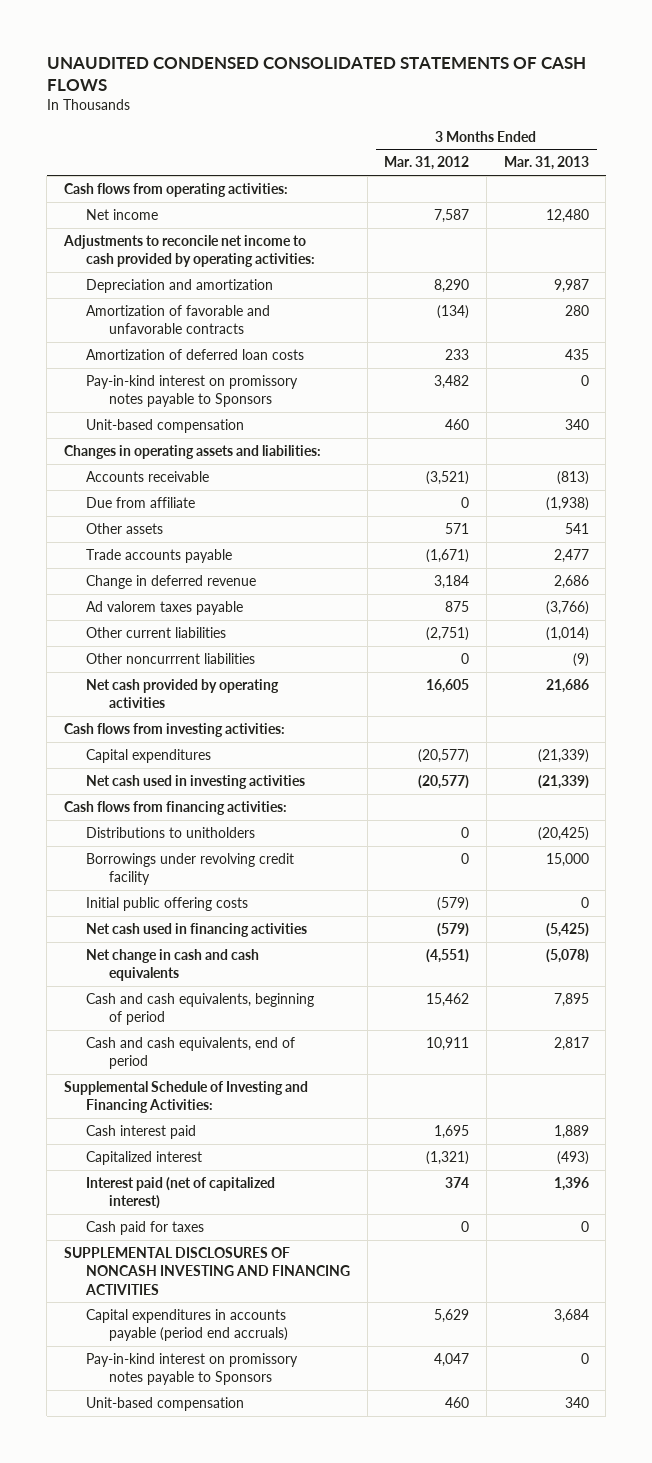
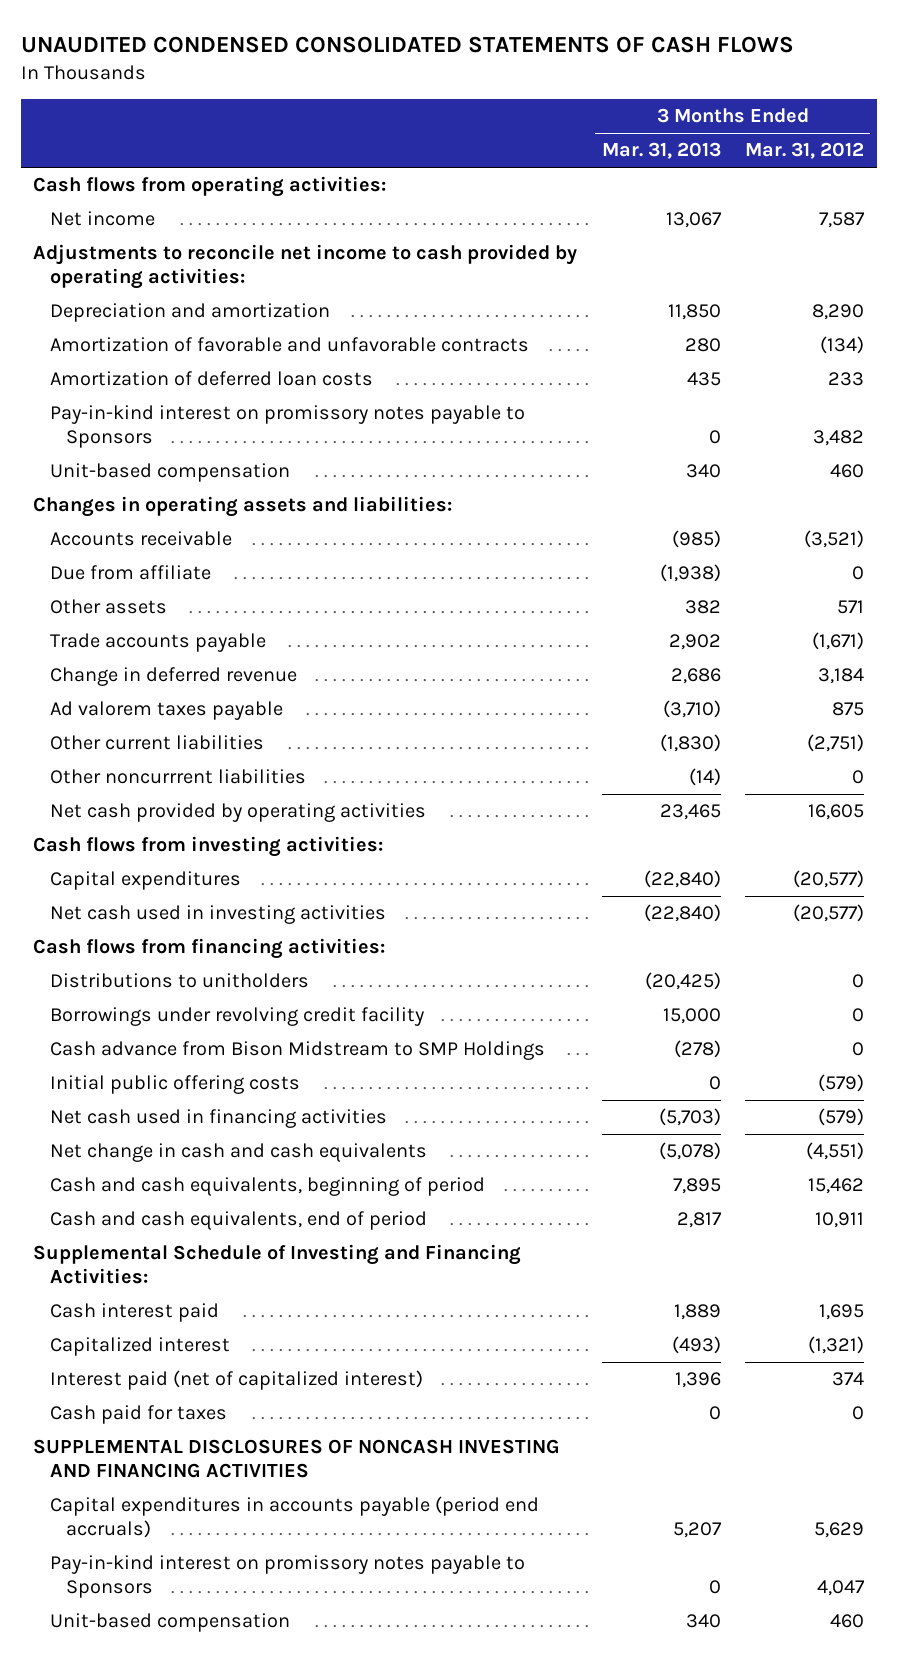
- | 3 Months Ended Mar. 31, 2012 | 3 Months Ended Mar. 31, 2013
+ | 3 Months Ended Mar. 31, 2013 | 3 Months Ended Mar. 31, 2012
- Net income | 7,587 | 12,480
+ Net income | 13,067 | 7,587
- Depreciation and amortization | 8,290 | 9,987
+ Depreciation and amortization | 11,850 | 8,290
- Accounts receivable | (3,521) | (813)
+ Accounts receivable | (985) | (3,521)
- Other assets | 571 | 541
- Trade accounts payable | (1,671) | 2,477
+ Other assets | 382 | 571
+ Trade accounts payable | 2,902 | (1,671)
- Ad valorem taxes payable | 875 | (3,766)
- Other current liabilities | (2,751) | (1,014)
- Other noncurrrent liabilities | 0 | (9)
- Net cash provided by operating activities | 16,605 | 21,686
+ Ad valorem taxes payable | (3,710) | 875
+ Other current liabilities | (1,830) | (2,751)
+ Other noncurrrent liabilities | (14) | 0
+ Net cash provided by operating activities | 23,465 | 16,605
- Capital expenditures | (20,577) | (21,339)
- Net cash used in investing activities | (20,577) | (21,339)
+ Capital expenditures | (22,840) | (20,577)
+ Net cash used in investing activities | (22,840) | (20,577)
+ Cash advance from Bison Midstream to SMP Holdings | (278) | 0
- Net cash used in financing activities | (579) | (5,425)
+ Net cash used in financing activities | (5,703) | (579)
- Capital expenditures in accounts payable (period end accruals) | 5,629 | 3,684
+ Capital expenditures in accounts payable (period end accruals) | 5,207 | 5,629

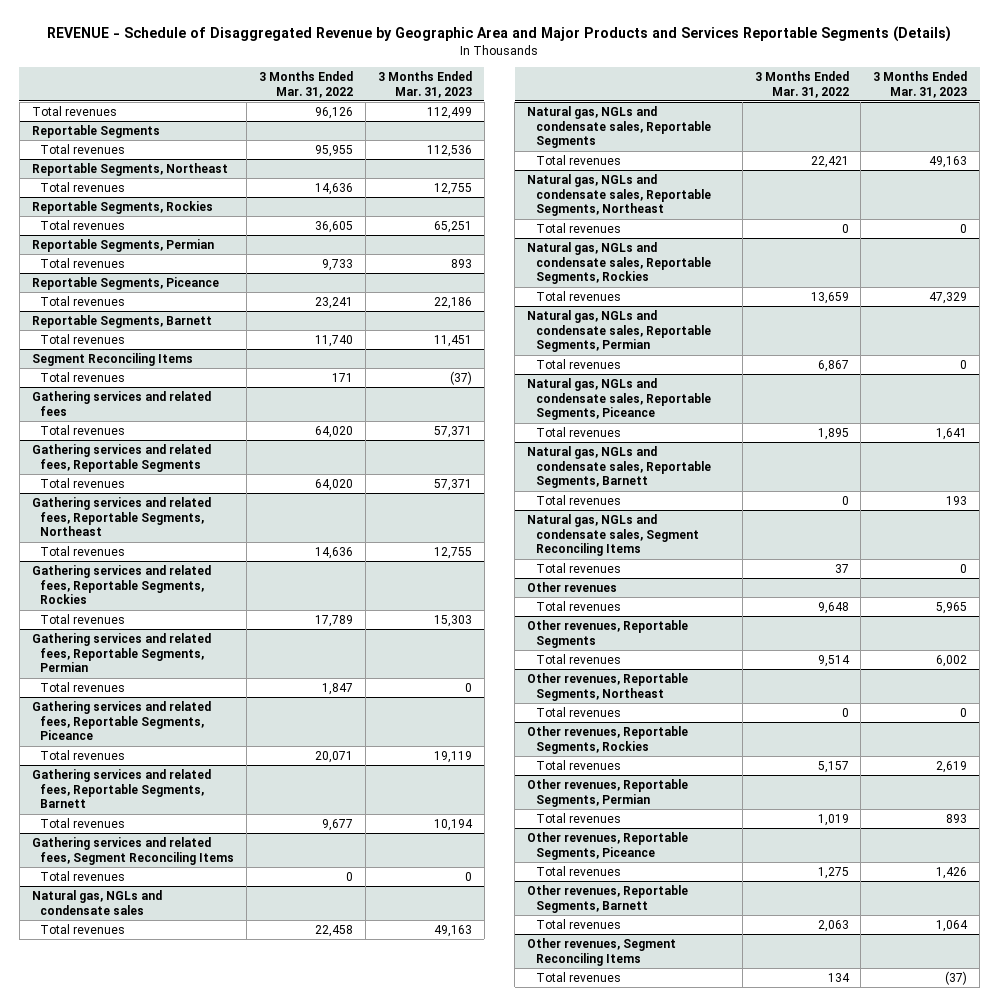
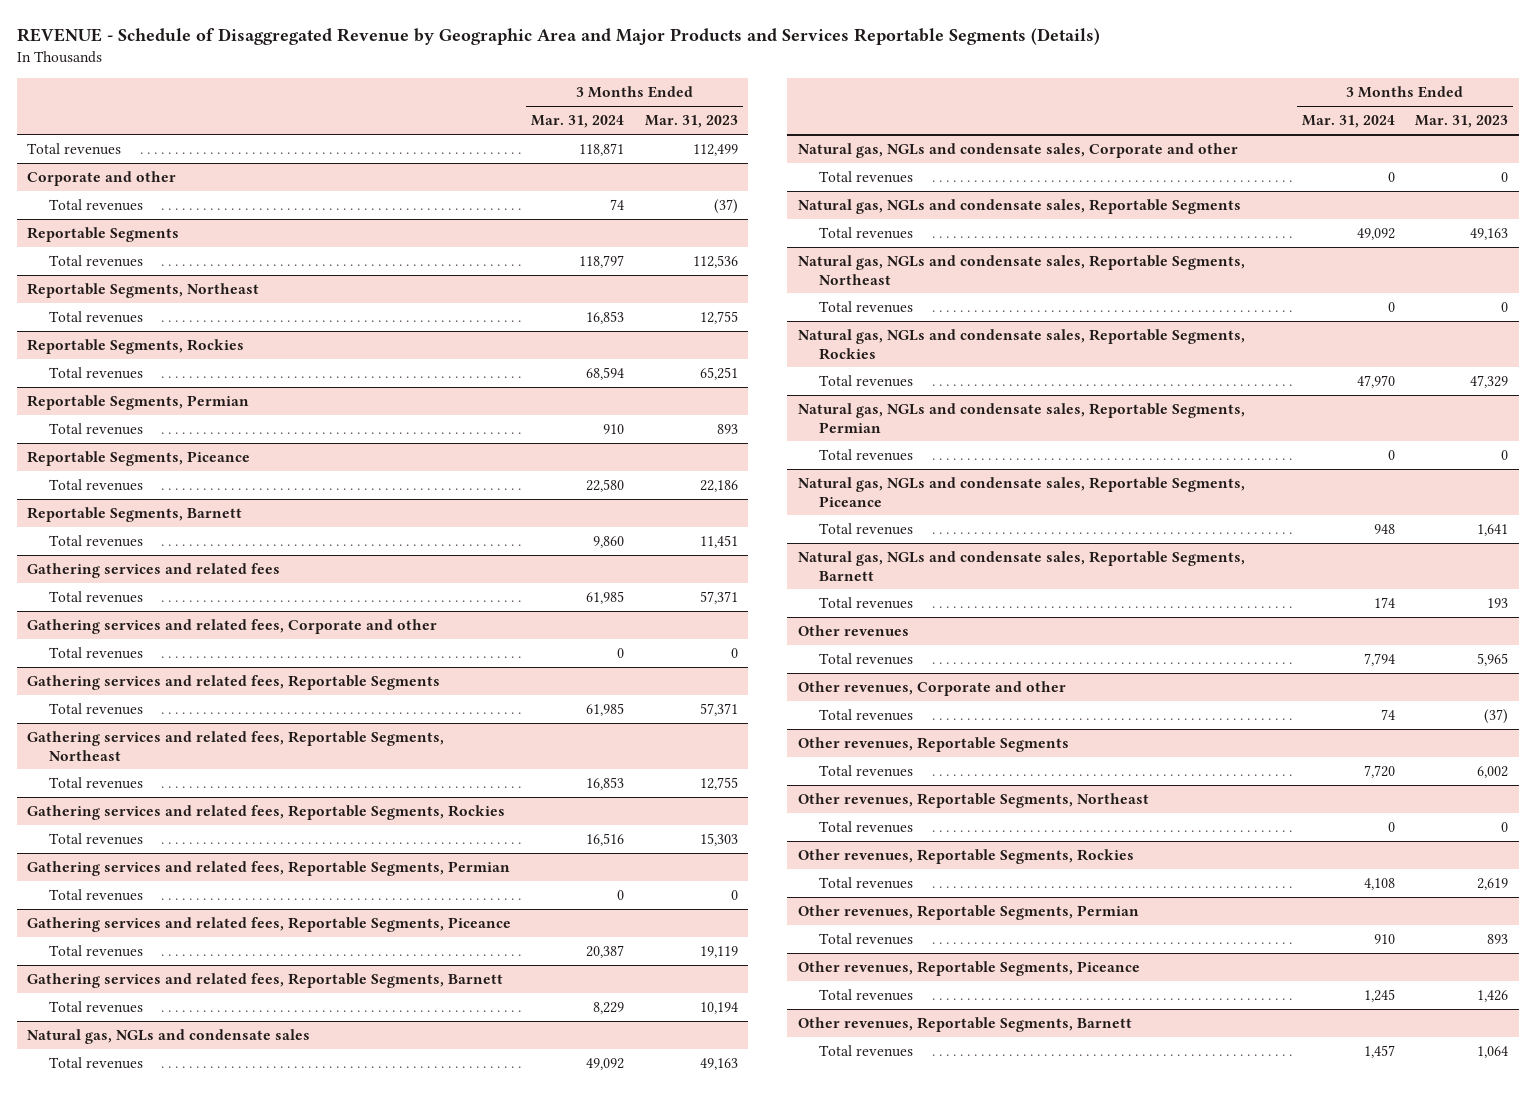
- | 3 Months Ended Mar. 31, 2022 | 3 Months Ended Mar. 31, 2023
+ | 3 Months Ended Mar. 31, 2024 | 3 Months Ended Mar. 31, 2023
+ Corporate and other
+ Total revenues | 74 | (37)
- Segment Reconciling Items
- Total revenues | 171 | (37)
+ Gathering services and related fees, Corporate and other
+ Total revenues | 0 | 0
- Gathering services and related fees, Segment Reconciling Items
- Total revenues | 0 | 0
+ Natural gas, NGLs and condensate sales, Corporate and other
+ Total revenues | 0 | 0
- Natural gas, NGLs and condensate sales, Segment Reconciling Items
- Total revenues | 37 | 0
+ Other revenues, Corporate and other
+ Total revenues | 74 | (37)
- Other revenues, Segment Reconciling Items
- Total revenues | 134 | (37)

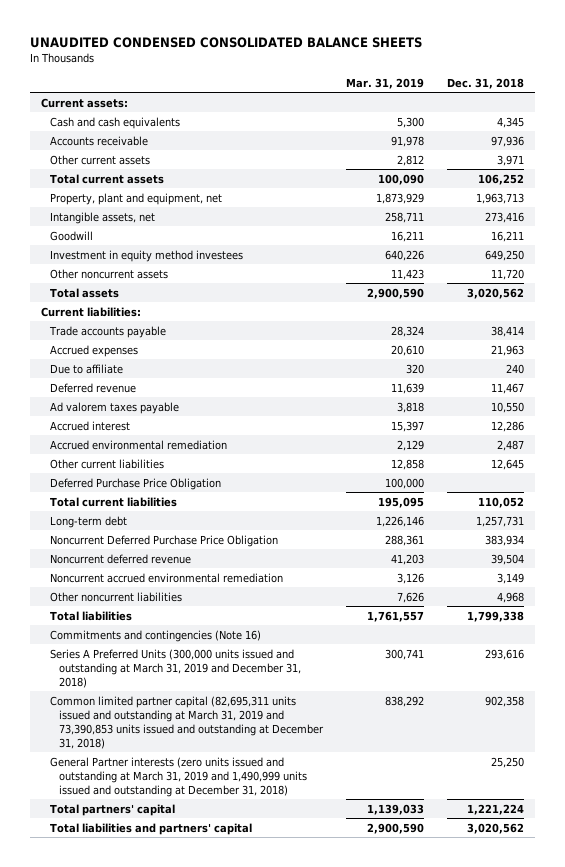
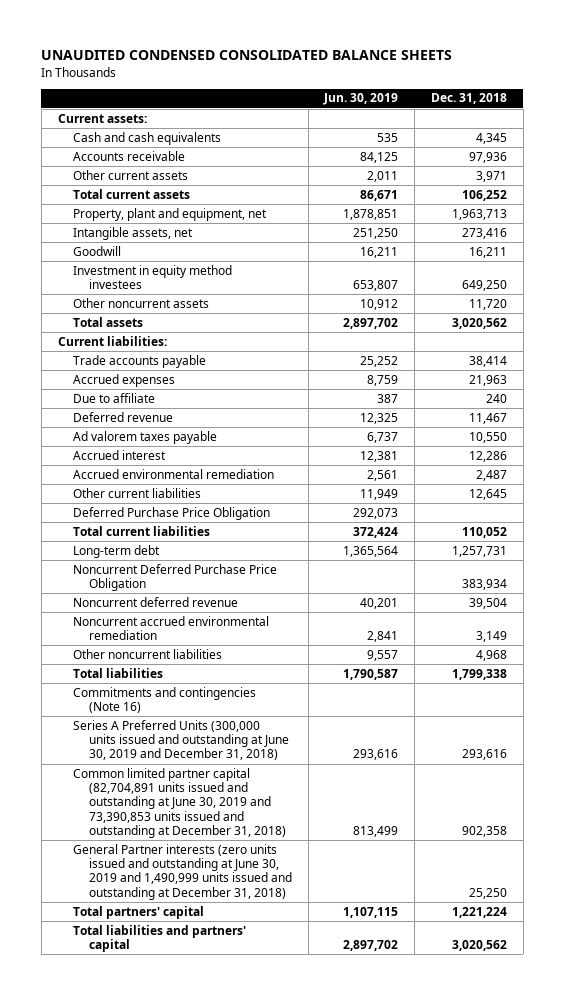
- | Mar. 31, 2019 | Dec. 31, 2018
+ | Jun. 30, 2019 | Dec. 31, 2018
- Series A Preferred Units (300,000 units issued and outstanding at March 31, 2019 and December 31, 2018) | 300,741 | 293,616
- Common limited partner capital (82,695,311 units issued and outstanding at March 31, 2019 and 73,390,853 units issued and outstanding at December 31, 2018) | 838,292 | 902,358
- General Partner interests (zero units issued and outstanding at March 31, 2019 and 1,490,999 units issued and outstanding at December 31, 2018) | | 25,250
+ Series A Preferred Units (300,000 units issued and outstanding at June 30, 2019 and December 31, 2018) | 293,616 | 293,616
+ Common limited partner capital (82,704,891 units issued and outstanding at June 30, 2019 and 73,390,853 units issued and outstanding at December 31, 2018) | 813,499 | 902,358
+ General Partner interests (zero units issued and outstanding at June 30, 2019 and 1,490,999 units issued and outstanding at December 31, 2018) | | 25,250

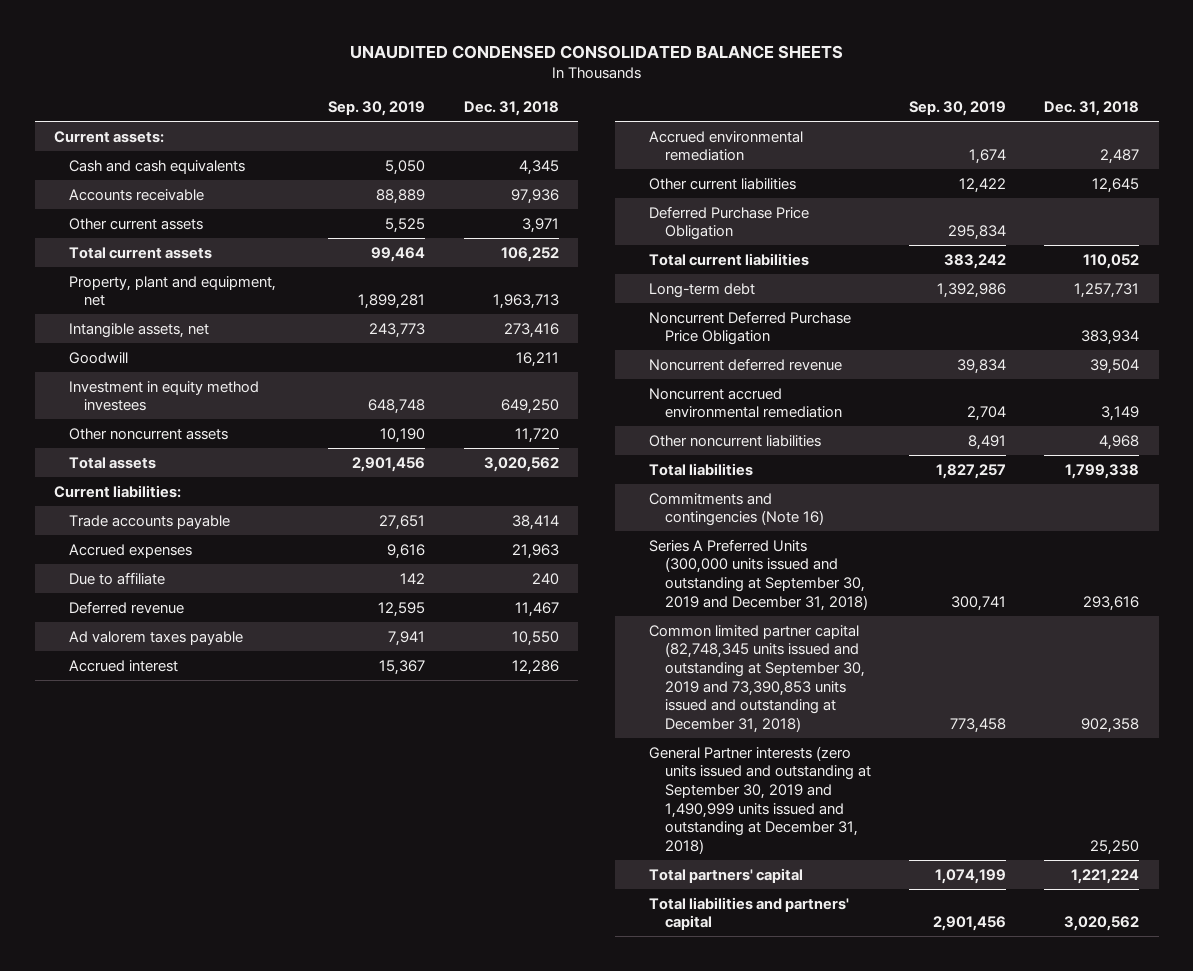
- | Jun. 30, 2019 | Dec. 31, 2018
+ | Sep. 30, 2019 | Dec. 31, 2018
- Series A Preferred Units (300,000 units issued and outstanding at June 30, 2019 and December 31, 2018) | 293,616 | 293,616
- Common limited partner capital (82,704,891 units issued and outstanding at June 30, 2019 and 73,390,853 units issued and outstanding at December 31, 2018) | 813,499 | 902,358
- General Partner interests (zero units issued and outstanding at June 30, 2019 and 1,490,999 units issued and outstanding at December 31, 2018) | | 25,250
+ Series A Preferred Units (300,000 units issued and outstanding at September 30, 2019 and December 31, 2018) | 300,741 | 293,616
+ Common limited partner capital (82,748,345 units issued and outstanding at September 30, 2019 and 73,390,853 units issued and outstanding at December 31, 2018) | 773,458 | 902,358
+ General Partner interests (zero units issued and outstanding at September 30, 2019 and 1,490,999 units issued and outstanding at December 31, 2018) | | 25,250

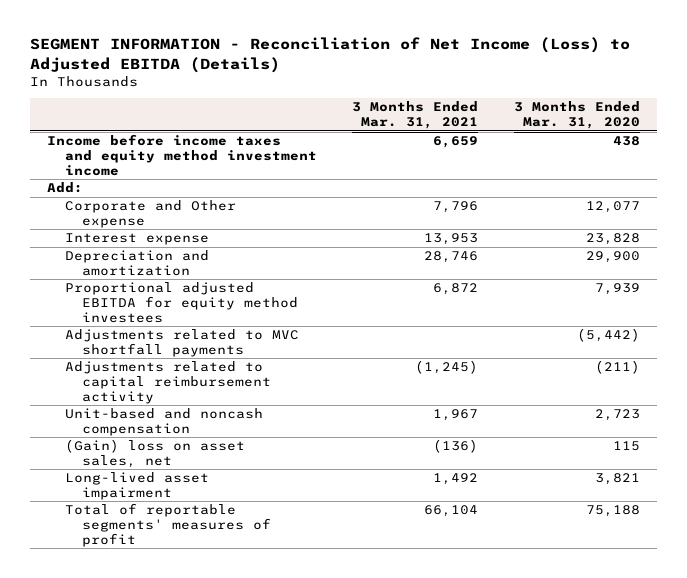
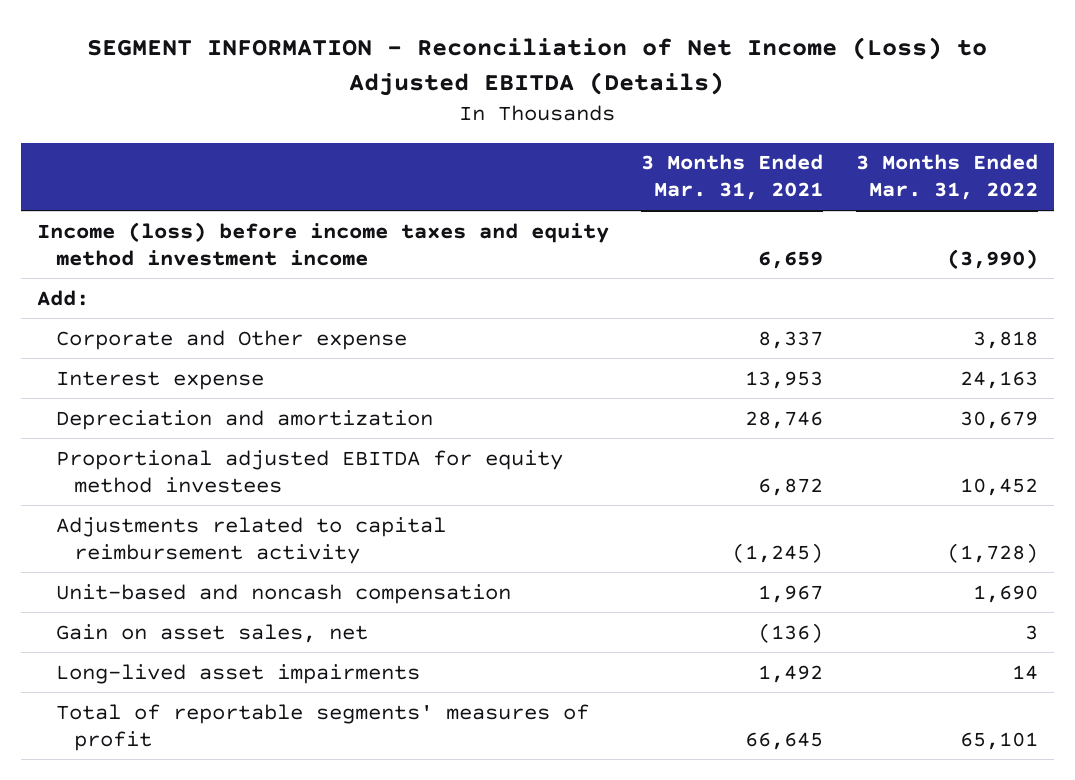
- | 3 Months Ended Mar. 31, 2021 | 3 Months Ended Mar. 31, 2020
+ | 3 Months Ended Mar. 31, 2021 | 3 Months Ended Mar. 31, 2022
- Income before income taxes and equity method investment income | 6,659 | 438
+ Income (loss) before income taxes and equity method investment income | 6,659 | (3,990)
- Corporate and Other expense | 7,796 | 12,077
+ Corporate and Other expense | 8,337 | 3,818
- Adjustments related to MVC shortfall payments | | (5,442)
- (Gain) loss on asset sales, net | (136) | 115
- Long-lived asset impairment | 1,492 | 3,821
- Total of reportable segments' measures of profit | 66,104 | 75,188
+ Gain on asset sales, net | (136) | 3
+ Long-lived asset impairments | 1,492 | 14
+ Total of reportable segments' measures of profit | 66,645 | 65,101

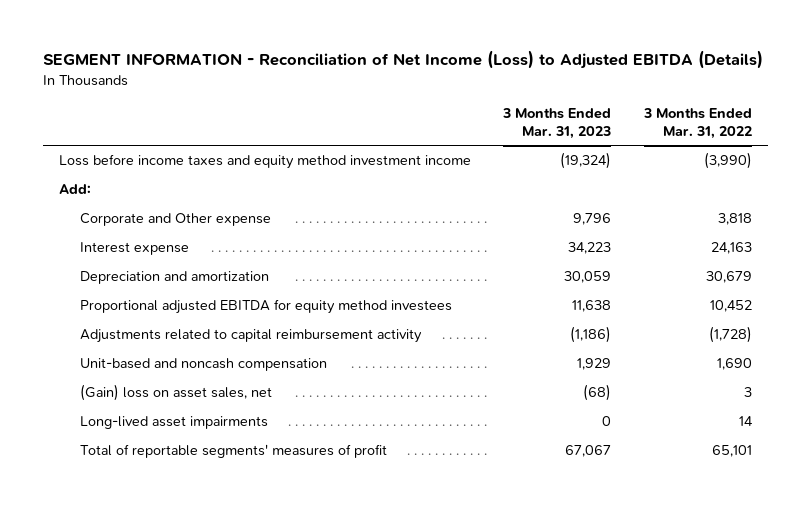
- | 3 Months Ended Mar. 31, 2021 | 3 Months Ended Mar. 31, 2022
+ | 3 Months Ended Mar. 31, 2023 | 3 Months Ended Mar. 31, 2022
- Income (loss) before income taxes and equity method investment income | 6,659 | (3,990)
+ Loss before income taxes and equity method investment income | (19,324) | (3,990)
- Gain on asset sales, net | (136) | 3
+ (Gain) loss on asset sales, net | (68) | 3

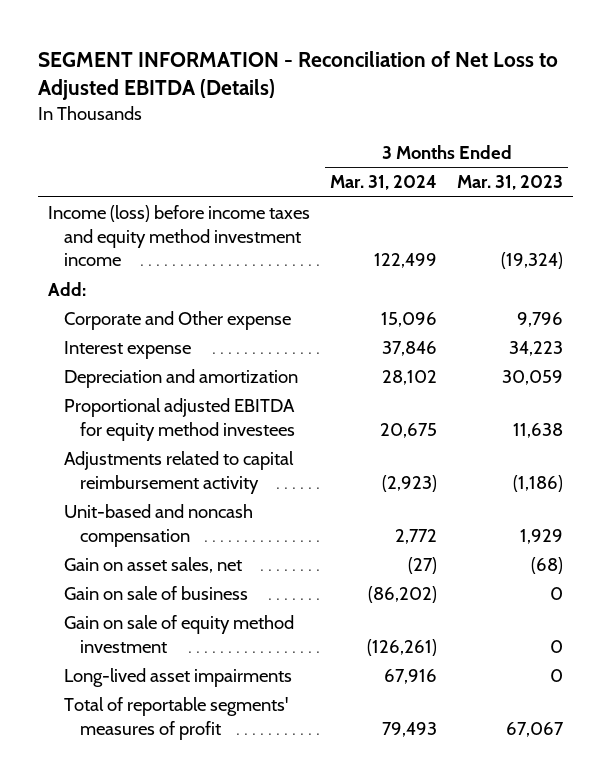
- SEGMENT INFORMATION - Reconciliation of Net Income (Loss) to Adjusted EBITDA (Details)
+ SEGMENT INFORMATION - Reconciliation of Net Loss to Adjusted EBITDA (Details)
- | 3 Months Ended Mar. 31, 2023 | 3 Months Ended Mar. 31, 2022
+ | 3 Months Ended Mar. 31, 2024 | 3 Months Ended Mar. 31, 2023
- Loss before income taxes and equity method investment income | (19,324) | (3,990)
+ Income (loss) before income taxes and equity method investment income | 122,499 | (19,324)
- (Gain) loss on asset sales, net | (68) | 3
+ Gain on asset sales, net | (27) | (68)
+ Gain on sale of business | (86,202) | 0
+ Gain on sale of equity method investment | (126,261) | 0

